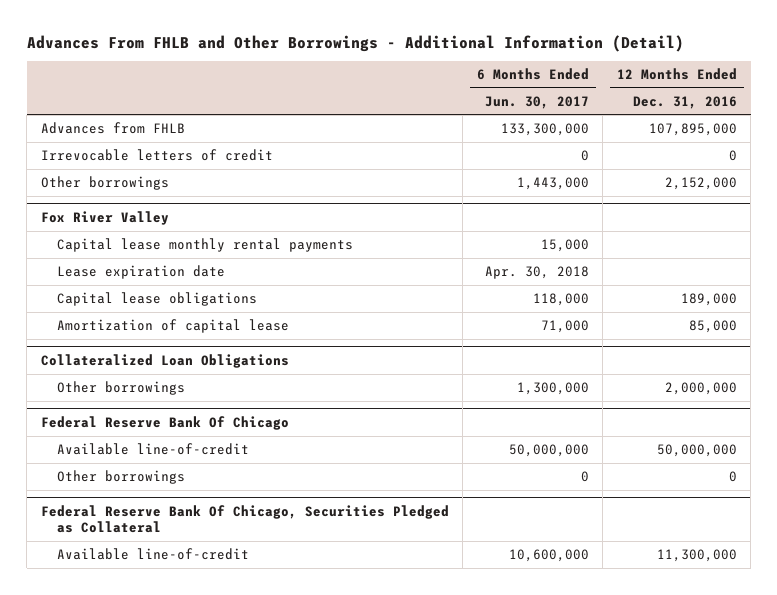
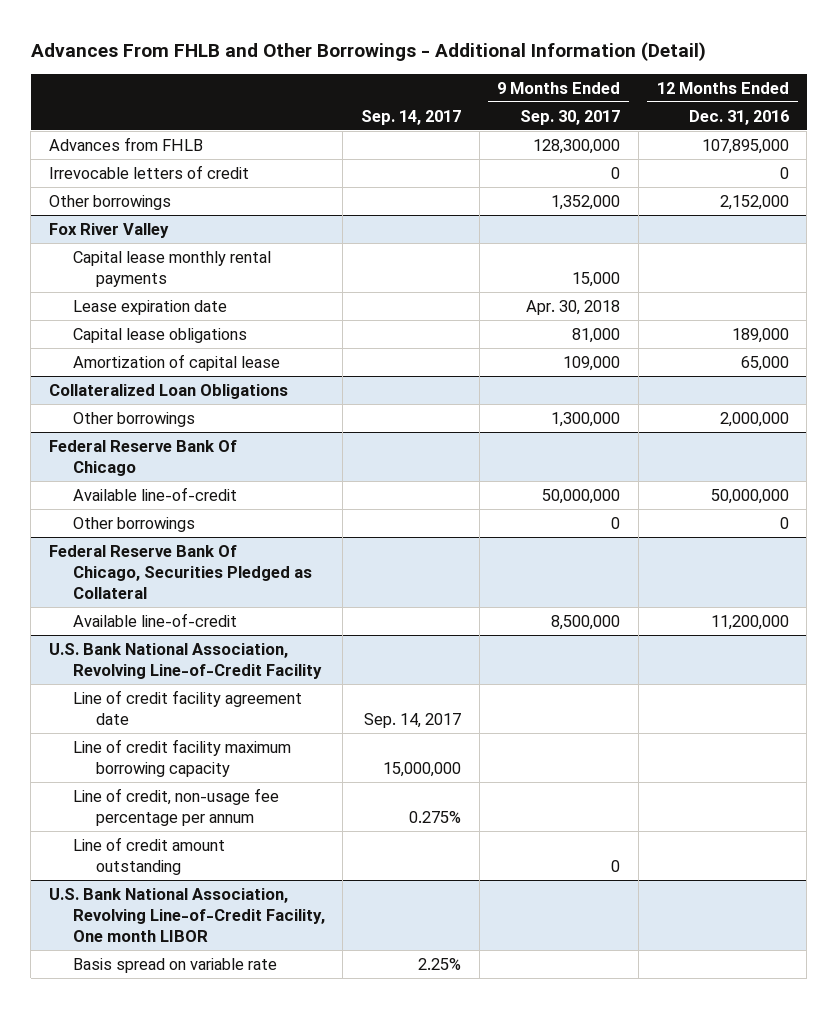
- | 6 Months Ended Jun. 30, 2017 | 12 Months Ended Dec. 31, 2016
+ | Sep. 14, 2017 | 9 Months Ended Sep. 30, 2017 | 12 Months Ended Dec. 31, 2016
@ Fox River Valley
- Amortization of capital lease | 71,000 | 85,000
+ Amortization of capital lease | | 109,000 | 65,000
@ Federal Reserve Bank Of Chicago, Securities Pledged as Collateral
- Available line-of-credit | 10,600,000 | 11,300,000
+ Available line-of-credit | | 8,500,000 | 11,200,000
+ U.S. Bank National Association, Revolving Line-of-Credit Facility
+ Line of credit facility agreement date | Sep. 14, 2017 | |
+ Line of credit facility maximum borrowing capacity | 15,000,000 | |
+ Line of credit, non-usage fee percentage per annum | 0.275% | |
+ Line of credit amount outstanding | | 0 |
+ U.S. Bank National Association, Revolving Line-of-Credit Facility, One month LIBOR
+ Basis spread on variable rate | 2.25% | |

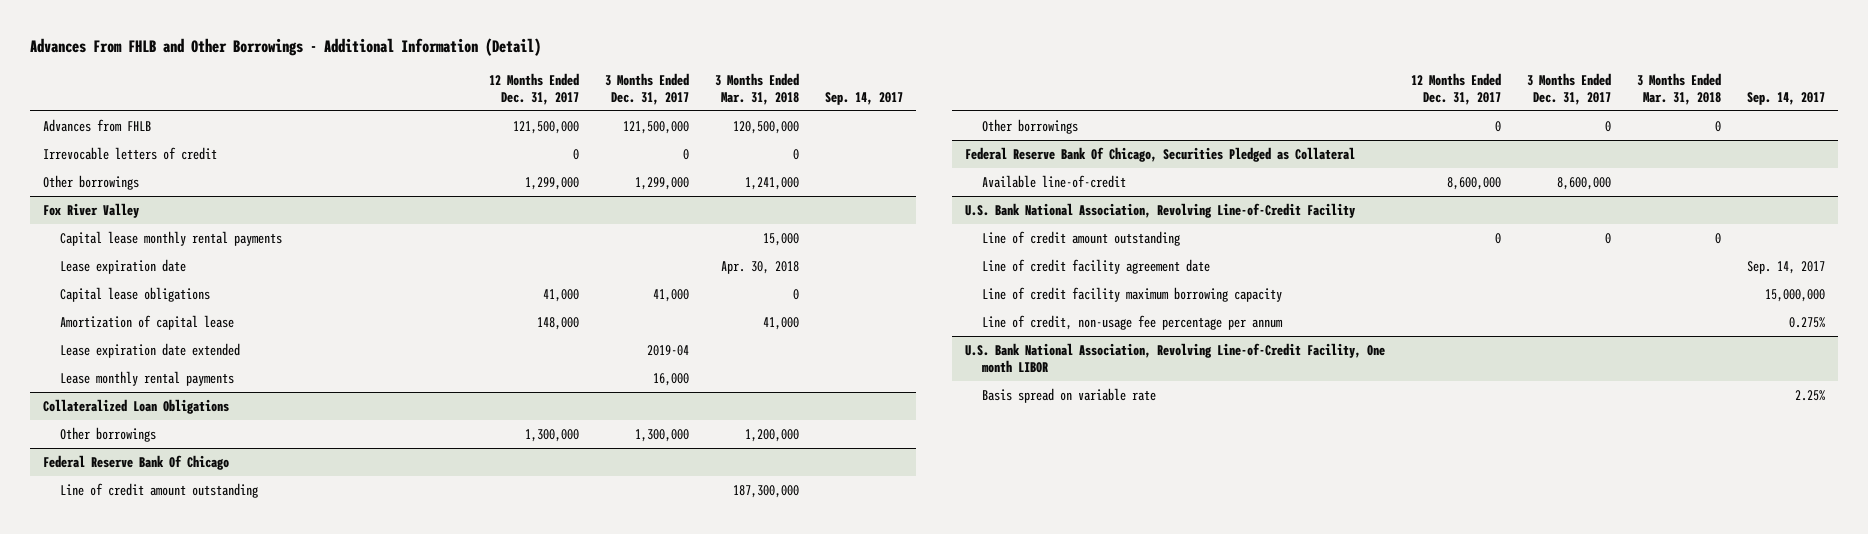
- | Sep. 14, 2017 | 9 Months Ended Sep. 30, 2017 | 12 Months Ended Dec. 31, 2016
+ | 12 Months Ended Dec. 31, 2017 | 3 Months Ended Dec. 31, 2017 | 3 Months Ended Mar. 31, 2018 | Sep. 14, 2017
@ Fox River Valley
+ Lease expiration date extended | | 2019-04 | |
+ Lease monthly rental payments | | 16,000 | |
@ Federal Reserve Bank Of Chicago
- Available line-of-credit | | 50,000,000 | 50,000,000
+ Line of credit amount outstanding | | | 187,300,000 |
@ U.S. Bank National Association, Revolving Line-of-Credit Facility
moved up: Line of credit amount outstanding | 0 | 0 | 0 |

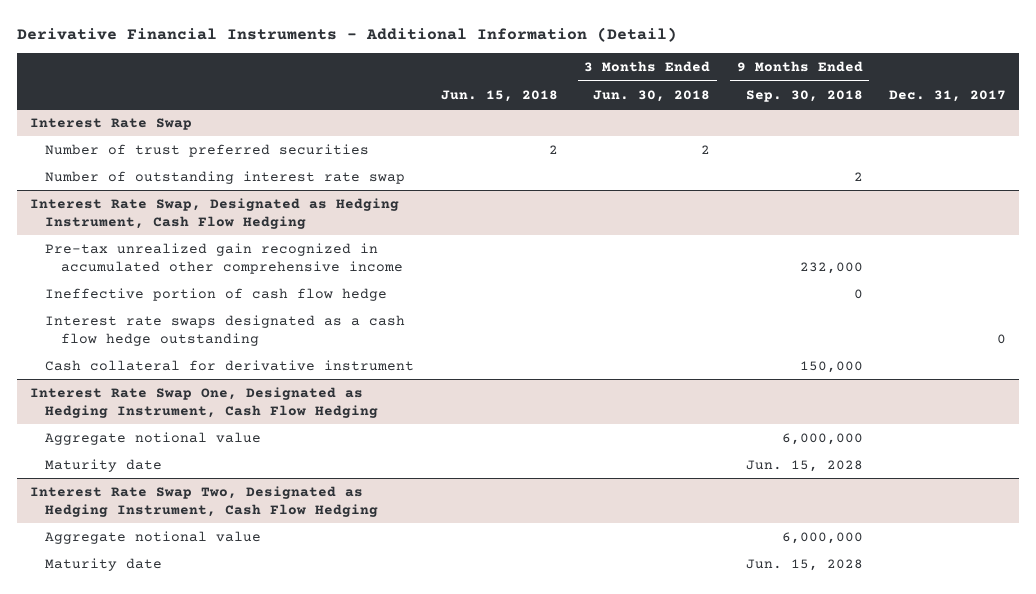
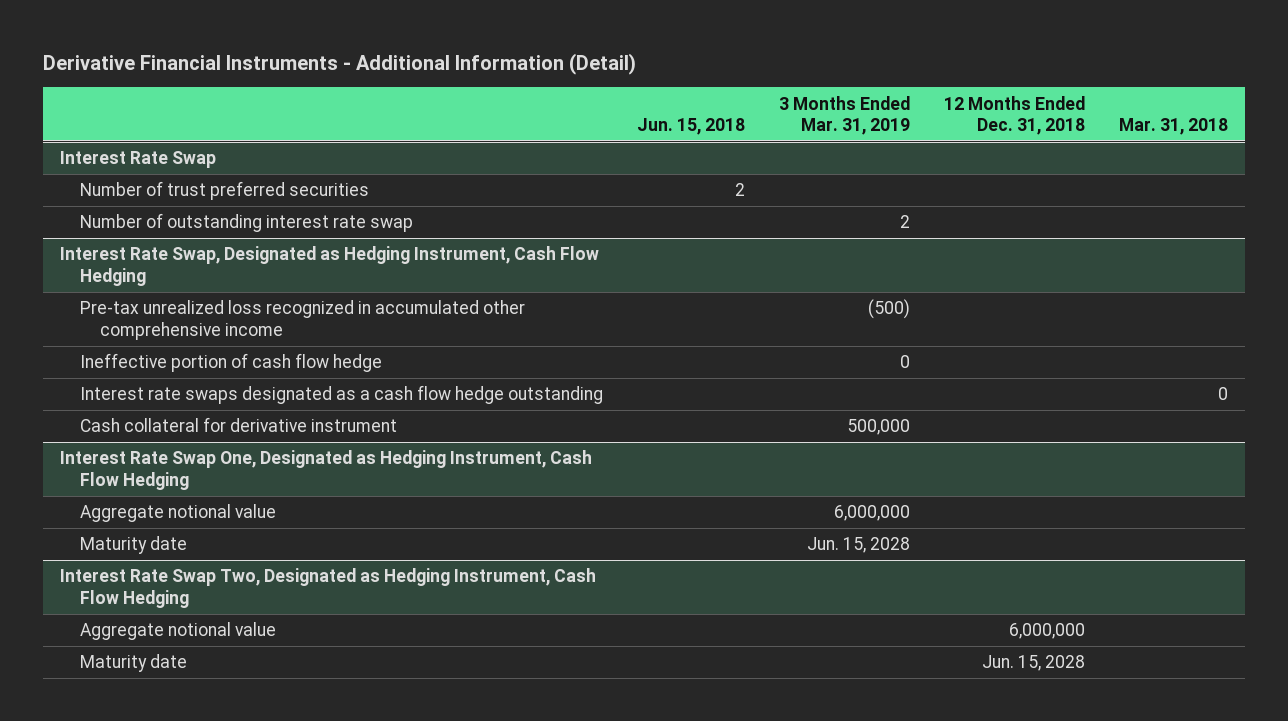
- | Jun. 15, 2018 | 3 Months Ended Jun. 30, 2018 | 9 Months Ended Sep. 30, 2018 | Dec. 31, 2017
+ | Jun. 15, 2018 | 3 Months Ended Mar. 31, 2019 | 12 Months Ended Dec. 31, 2018 | Mar. 31, 2018
@ Interest Rate Swap, Designated as Hedging Instrument, Cash Flow Hedging
- Pre-tax unrealized gain recognized in accumulated other comprehensive income | | | 232,000 |
+ Pre-tax unrealized loss recognized in accumulated other comprehensive income | | (500) | |

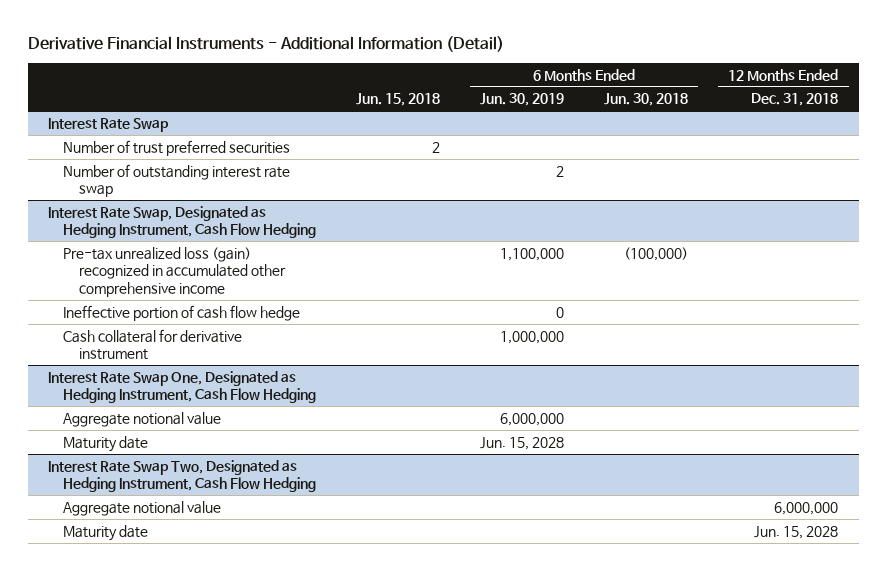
- | Jun. 15, 2018 | 3 Months Ended Mar. 31, 2019 | 12 Months Ended Dec. 31, 2018 | Mar. 31, 2018
+ | Jun. 15, 2018 | 6 Months Ended Jun. 30, 2019 | 6 Months Ended Jun. 30, 2018 | 12 Months Ended Dec. 31, 2018
@ Interest Rate Swap, Designated as Hedging Instrument, Cash Flow Hedging
- Pre-tax unrealized loss recognized in accumulated other comprehensive income | | (500) | |
+ Pre-tax unrealized loss (gain) recognized in accumulated other comprehensive income | | 1,100,000 | (100,000) |
- Interest rate swaps designated as a cash flow hedge outstanding | | | | 0

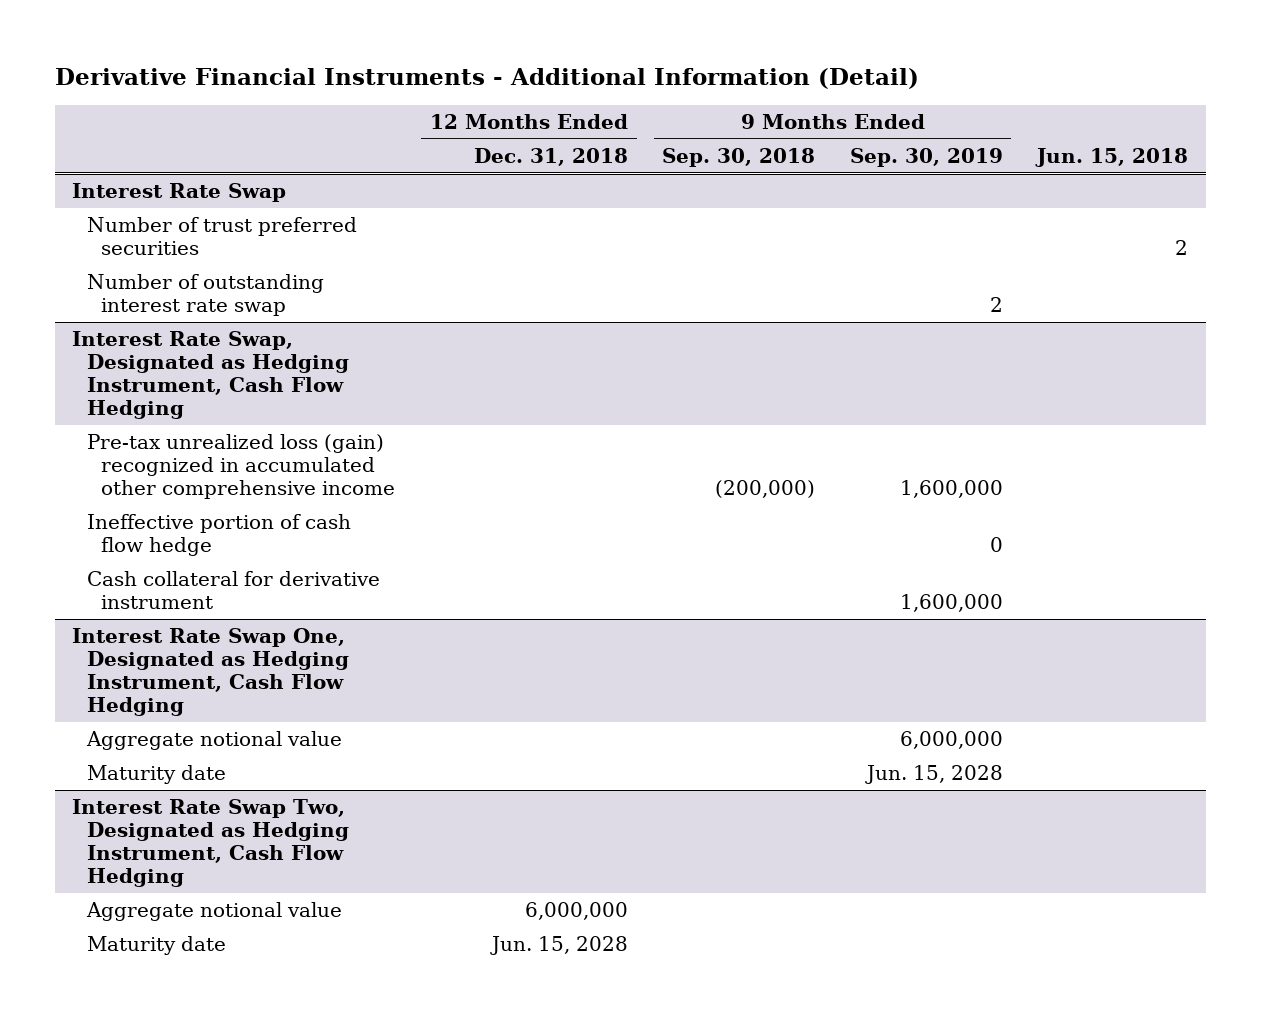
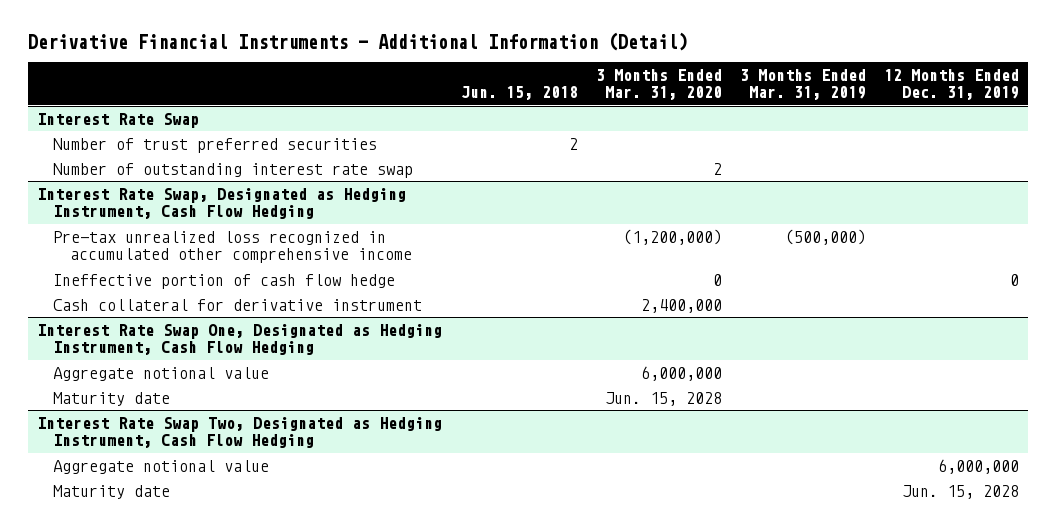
- | 12 Months Ended Dec. 31, 2018 | 9 Months Ended Sep. 30, 2018 | 9 Months Ended Sep. 30, 2019 | Jun. 15, 2018
+ | Jun. 15, 2018 | 3 Months Ended Mar. 31, 2020 | 3 Months Ended Mar. 31, 2019 | 12 Months Ended Dec. 31, 2019
@ Interest Rate Swap, Designated as Hedging Instrument, Cash Flow Hedging
- Pre-tax unrealized loss (gain) recognized in accumulated other comprehensive income | | (200,000) | 1,600,000 |
+ Pre-tax unrealized loss recognized in accumulated other comprehensive income | | (1,200,000) | (500,000) |

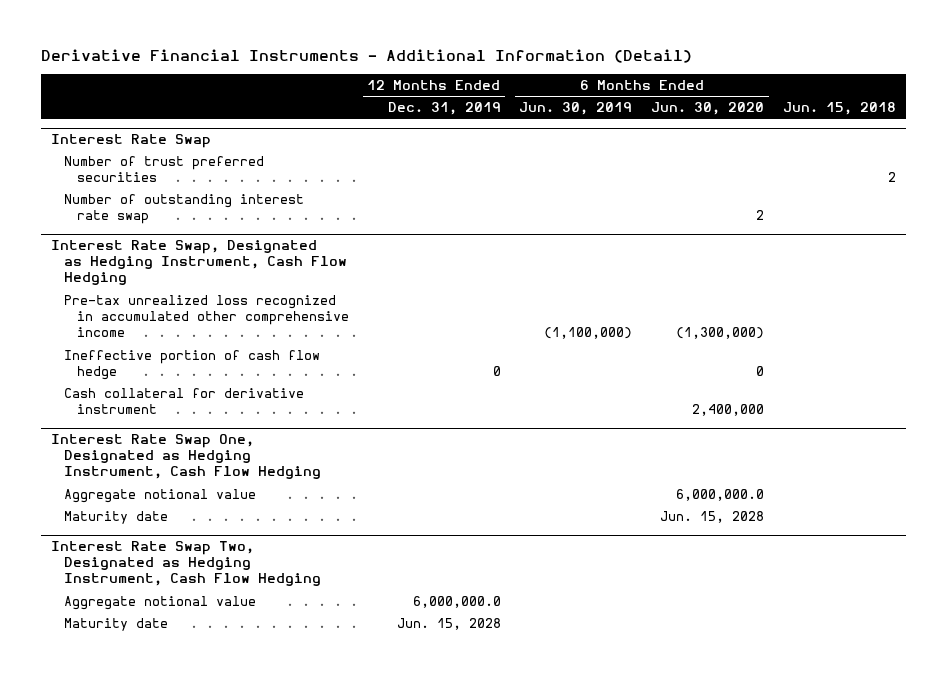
- | Jun. 15, 2018 | 3 Months Ended Mar. 31, 2020 | 3 Months Ended Mar. 31, 2019 | 12 Months Ended Dec. 31, 2019
+ | 12 Months Ended Dec. 31, 2019 | 6 Months Ended Jun. 30, 2019 | 6 Months Ended Jun. 30, 2020 | Jun. 15, 2018
@ Interest Rate Swap Two, Designated as Hedging Instrument, Cash Flow Hedging
- Aggregate notional value | | | | 6,000,000
+ Aggregate notional value | 6,000,000.0 | | |

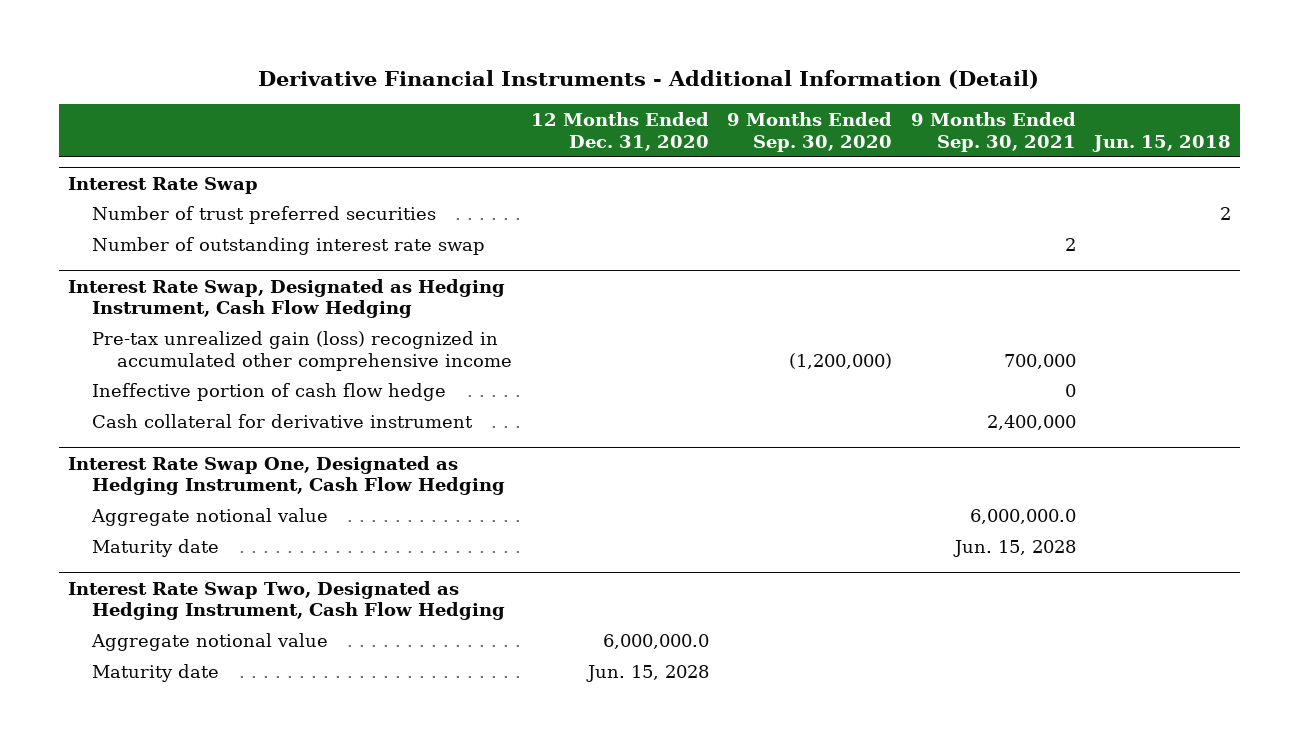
- | 12 Months Ended Dec. 31, 2019 | 6 Months Ended Jun. 30, 2019 | 6 Months Ended Jun. 30, 2020 | Jun. 15, 2018
+ | 12 Months Ended Dec. 31, 2020 | 9 Months Ended Sep. 30, 2020 | 9 Months Ended Sep. 30, 2021 | Jun. 15, 2018
@ Interest Rate Swap, Designated as Hedging Instrument, Cash Flow Hedging
- Pre-tax unrealized loss recognized in accumulated other comprehensive income | | (1,100,000) | (1,300,000) |
+ Pre-tax unrealized gain (loss) recognized in accumulated other comprehensive income | | (1,200,000) | 700,000 |

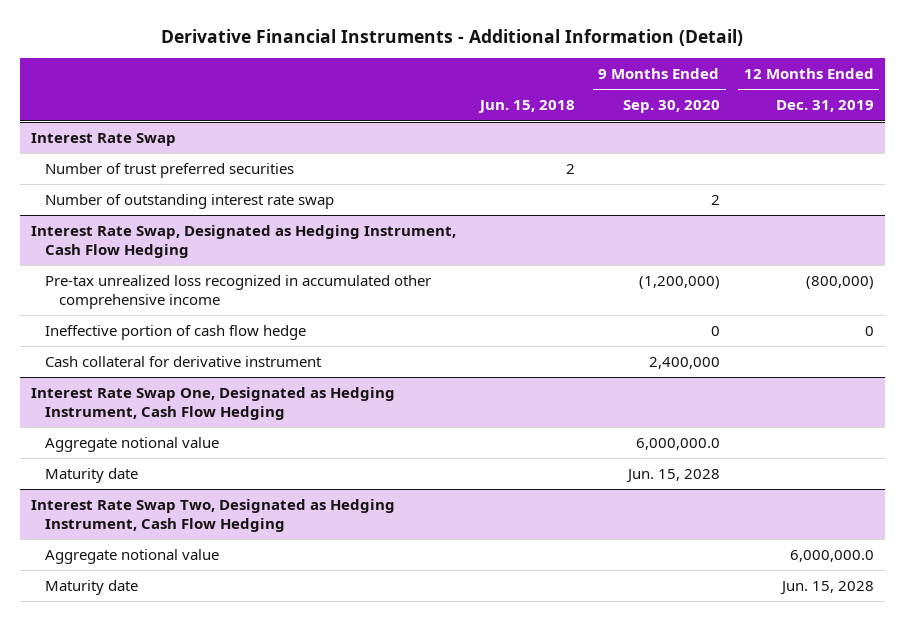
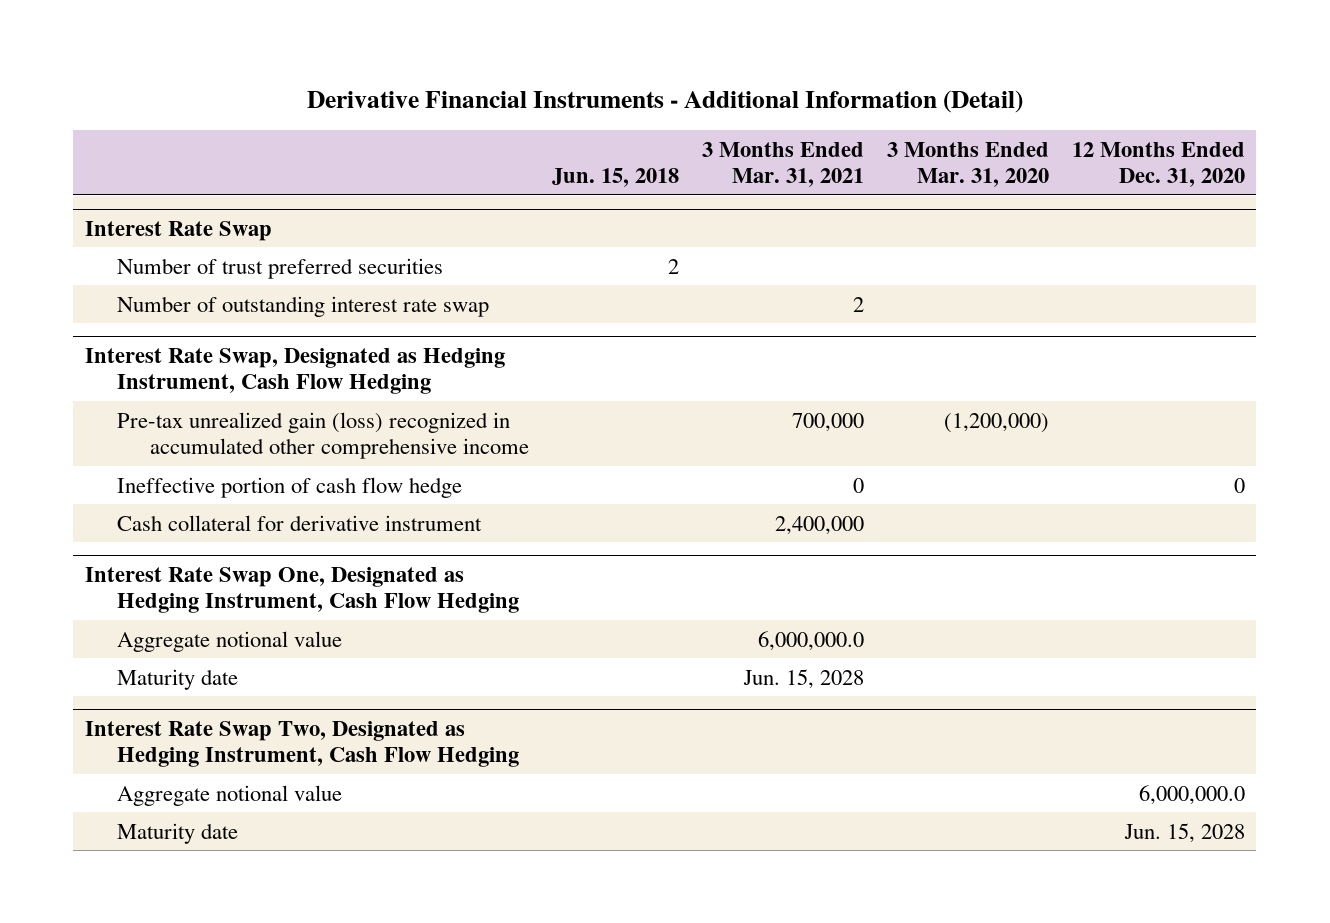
- | Jun. 15, 2018 | 9 Months Ended Sep. 30, 2020 | 12 Months Ended Dec. 31, 2019
+ | Jun. 15, 2018 | 3 Months Ended Mar. 31, 2021 | 3 Months Ended Mar. 31, 2020 | 12 Months Ended Dec. 31, 2020
@ Interest Rate Swap, Designated as Hedging Instrument, Cash Flow Hedging
- Pre-tax unrealized loss recognized in accumulated other comprehensive income | | (1,200,000) | (800,000)
+ Pre-tax unrealized gain (loss) recognized in accumulated other comprehensive income | | 700,000 | (1,200,000) |

